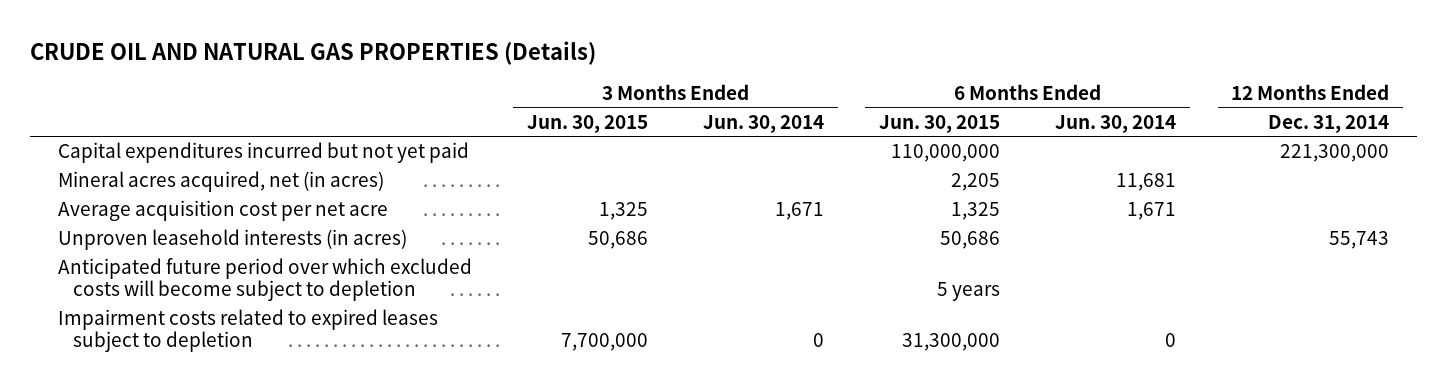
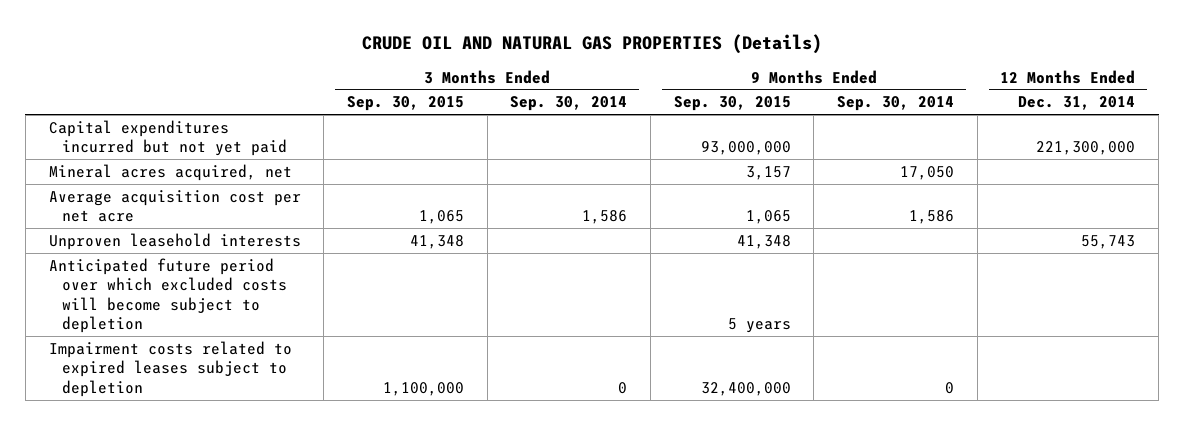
- | 3 Months Ended Jun. 30, 2015 | 3 Months Ended Jun. 30, 2014 | 6 Months Ended Jun. 30, 2015 | 6 Months Ended Jun. 30, 2014 | 12 Months Ended Dec. 31, 2014
+ | 3 Months Ended Sep. 30, 2015 | 3 Months Ended Sep. 30, 2014 | 9 Months Ended Sep. 30, 2015 | 9 Months Ended Sep. 30, 2014 | 12 Months Ended Dec. 31, 2014
- Mineral acres acquired, net (in acres) | | | 2,205 | 11,681 |
+ Mineral acres acquired, net | | | 3,157 | 17,050 |
- Unproven leasehold interests (in acres) | 50,686 | | 50,686 | | 55,743
+ Unproven leasehold interests | 41,348 | | 41,348 | | 55,743

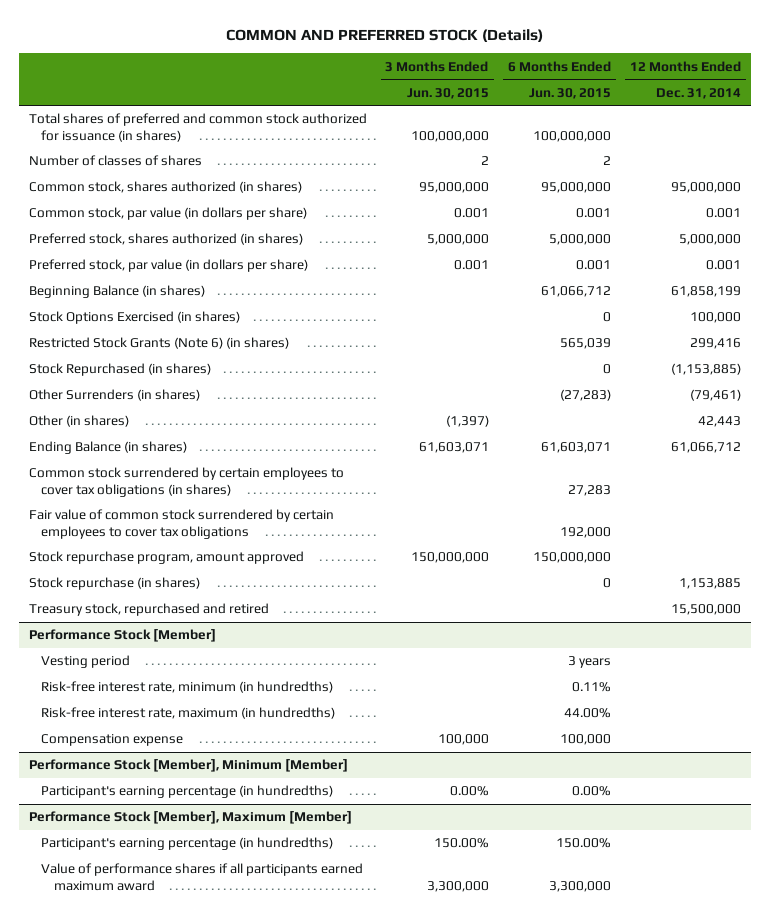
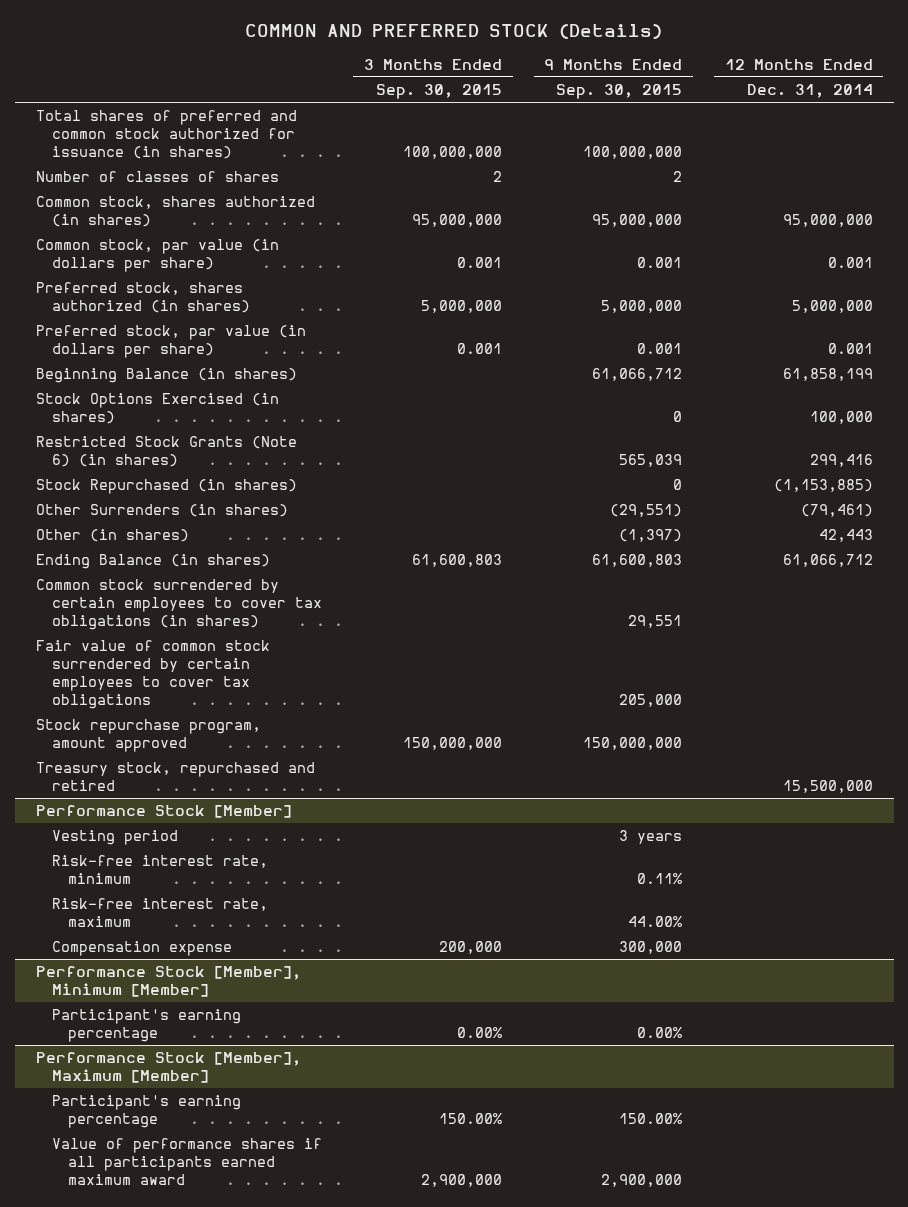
- | 3 Months Ended Jun. 30, 2015 | 6 Months Ended Jun. 30, 2015 | 12 Months Ended Dec. 31, 2014
+ | 3 Months Ended Sep. 30, 2015 | 9 Months Ended Sep. 30, 2015 | 12 Months Ended Dec. 31, 2014
- Stock repurchase (in shares) | | 0 | 1,153,885
@ Performance Stock [Member]
- Risk-free interest rate, minimum (in hundredths) | | 0.11% |
- Risk-free interest rate, maximum (in hundredths) | | 44.00% |
+ Risk-free interest rate, minimum | | 0.11% |
+ Risk-free interest rate, maximum | | 44.00% |
@ Performance Stock [Member], Minimum [Member]
- Participant's earning percentage (in hundredths) | 0.00% | 0.00% |
+ Participant's earning percentage | 0.00% | 0.00% |
@ Performance Stock [Member], Maximum [Member]
- Participant's earning percentage (in hundredths) | 150.00% | 150.00% |
+ Participant's earning percentage | 150.00% | 150.00% |

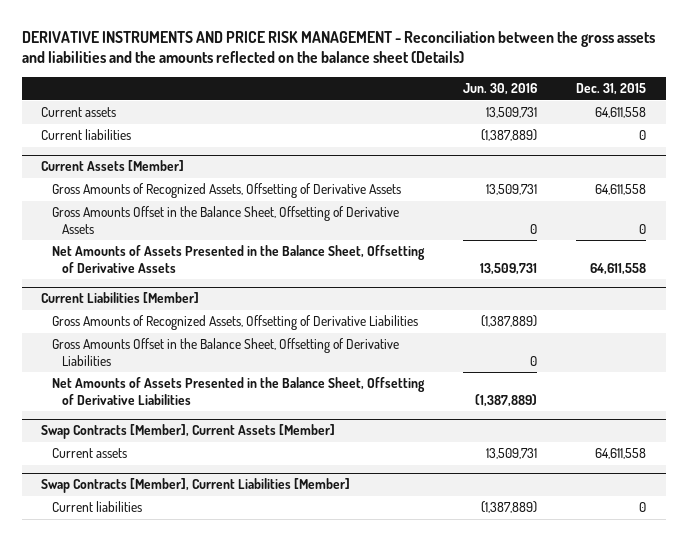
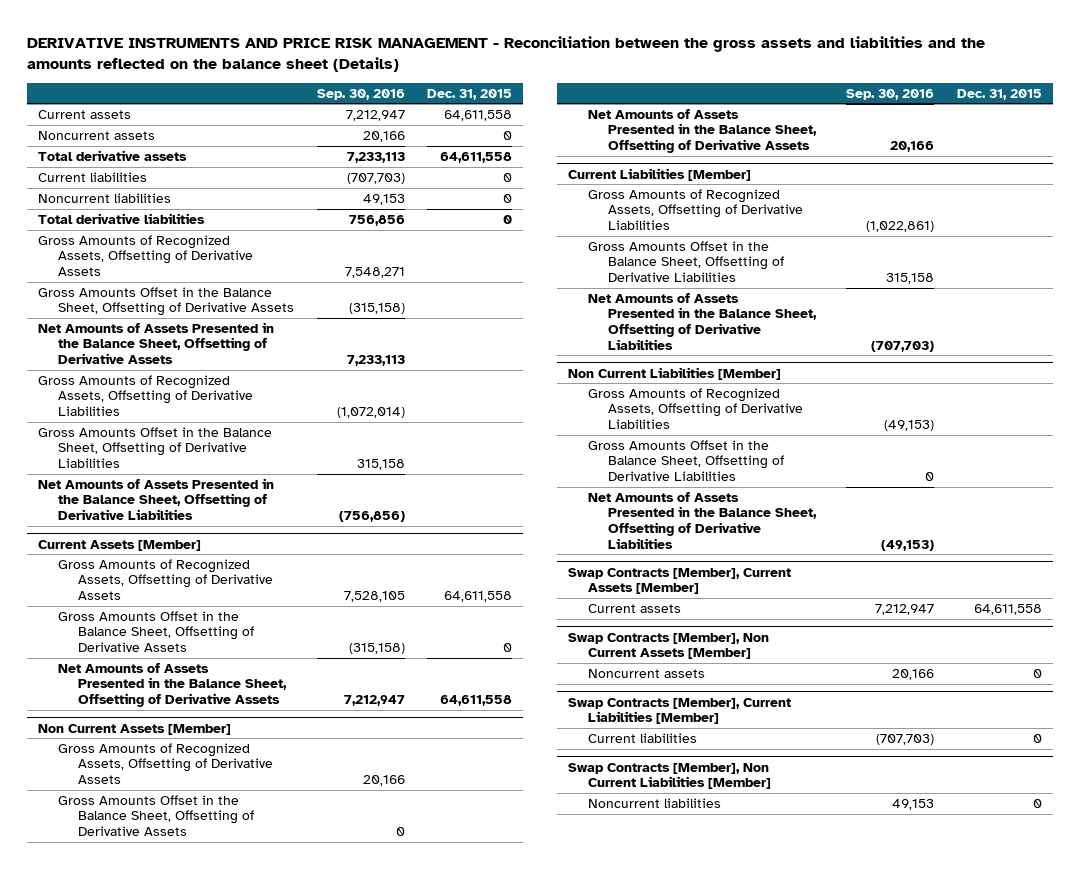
- | Jun. 30, 2016 | Dec. 31, 2015
+ | Sep. 30, 2016 | Dec. 31, 2015
+ Noncurrent assets | 20,166 | 0
+ Total derivative assets | 7,233,113 | 64,611,558
+ Noncurrent liabilities | 49,153 | 0
+ Total derivative liabilities | 756,856 | 0
+ Gross Amounts of Recognized Assets, Offsetting of Derivative Assets | 7,548,271 |
+ Gross Amounts Offset in the Balance Sheet, Offsetting of Derivative Assets | (315,158) |
+ Net Amounts of Assets Presented in the Balance Sheet, Offsetting of Derivative Assets | 7,233,113 |
+ Gross Amounts of Recognized Assets, Offsetting of Derivative Liabilities | (1,072,014) |
+ Gross Amounts Offset in the Balance Sheet, Offsetting of Derivative Liabilities | 315,158 |
+ Net Amounts of Assets Presented in the Balance Sheet, Offsetting of Derivative Liabilities | (756,856) |
+ Non Current Assets [Member]
+ Gross Amounts of Recognized Assets, Offsetting of Derivative Assets | 20,166 |
+ Gross Amounts Offset in the Balance Sheet, Offsetting of Derivative Assets | 0 |
+ Net Amounts of Assets Presented in the Balance Sheet, Offsetting of Derivative Assets | 20,166 |
+ Non Current Liabilities [Member]
+ Gross Amounts of Recognized Assets, Offsetting of Derivative Liabilities | (49,153) |
+ Gross Amounts Offset in the Balance Sheet, Offsetting of Derivative Liabilities | 0 |
+ Net Amounts of Assets Presented in the Balance Sheet, Offsetting of Derivative Liabilities | (49,153) |
+ Swap Contracts [Member], Non Current Assets [Member]
+ Noncurrent assets | 20,166 | 0
+ Swap Contracts [Member], Non Current Liabilities [Member]
+ Noncurrent liabilities | 49,153 | 0

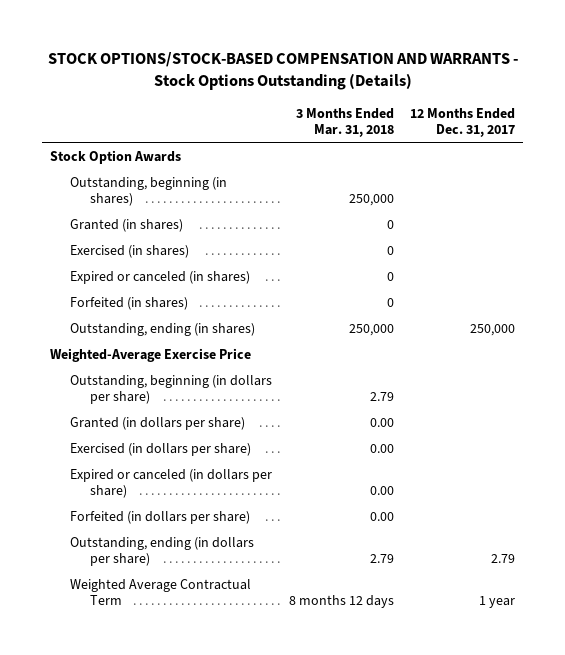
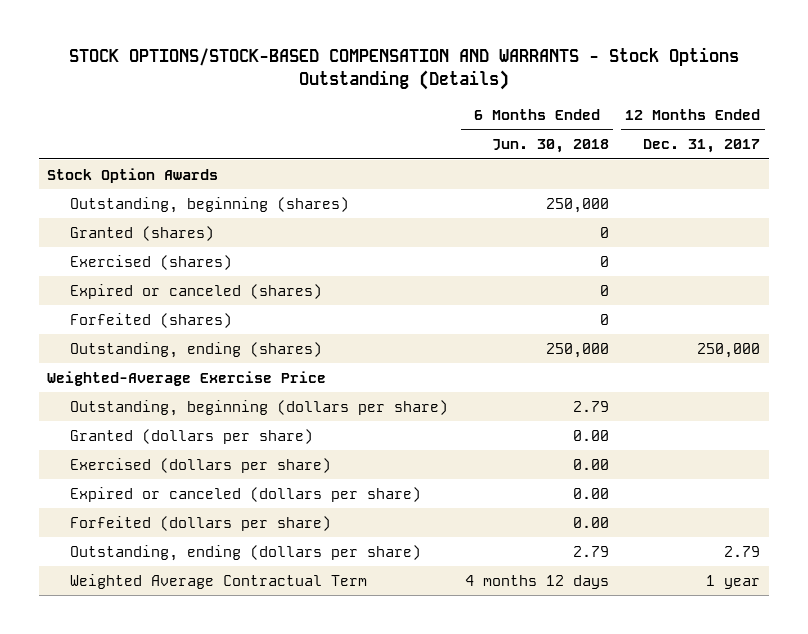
- | 3 Months Ended Mar. 31, 2018 | 12 Months Ended Dec. 31, 2017
+ | 6 Months Ended Jun. 30, 2018 | 12 Months Ended Dec. 31, 2017
- Outstanding, beginning (in shares) | 250,000 |
- Granted (in shares) | 0 |
- Exercised (in shares) | 0 |
- Expired or canceled (in shares) | 0 |
- Forfeited (in shares) | 0 |
- Outstanding, ending (in shares) | 250,000 | 250,000
+ Outstanding, beginning (shares) | 250,000 |
+ Granted (shares) | 0 |
+ Exercised (shares) | 0 |
+ Expired or canceled (shares) | 0 |
+ Forfeited (shares) | 0 |
+ Outstanding, ending (shares) | 250,000 | 250,000
- Outstanding, beginning (in dollars per share) | 2.79 |
- Granted (in dollars per share) | 0.00 |
- Exercised (in dollars per share) | 0.00 |
- Expired or canceled (in dollars per share) | 0.00 |
- Forfeited (in dollars per share) | 0.00 |
- Outstanding, ending (in dollars per share) | 2.79 | 2.79
+ Outstanding, beginning (dollars per share) | 2.79 |
+ Granted (dollars per share) | 0.00 |
+ Exercised (dollars per share) | 0.00 |
+ Expired or canceled (dollars per share) | 0.00 |
+ Forfeited (dollars per share) | 0.00 |
+ Outstanding, ending (dollars per share) | 2.79 | 2.79

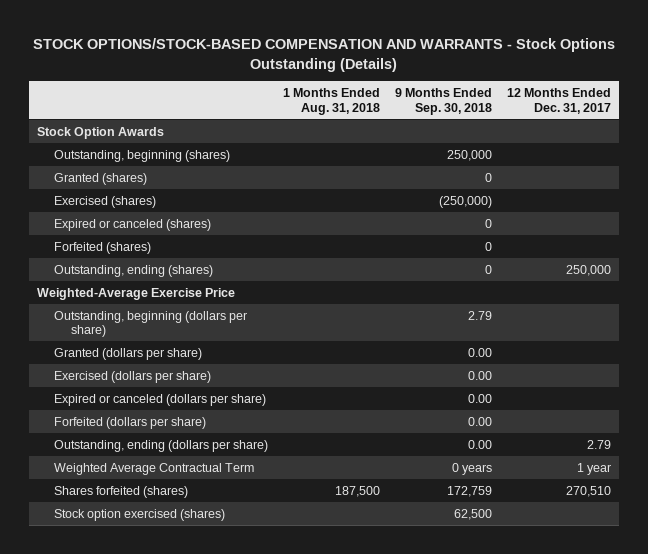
- | 6 Months Ended Jun. 30, 2018 | 12 Months Ended Dec. 31, 2017
+ | 1 Months Ended Aug. 31, 2018 | 9 Months Ended Sep. 30, 2018 | 12 Months Ended Dec. 31, 2017
+ Shares forfeited (shares) | 187,500 | 172,759 | 270,510
+ Stock option exercised (shares) | | 62,500 |

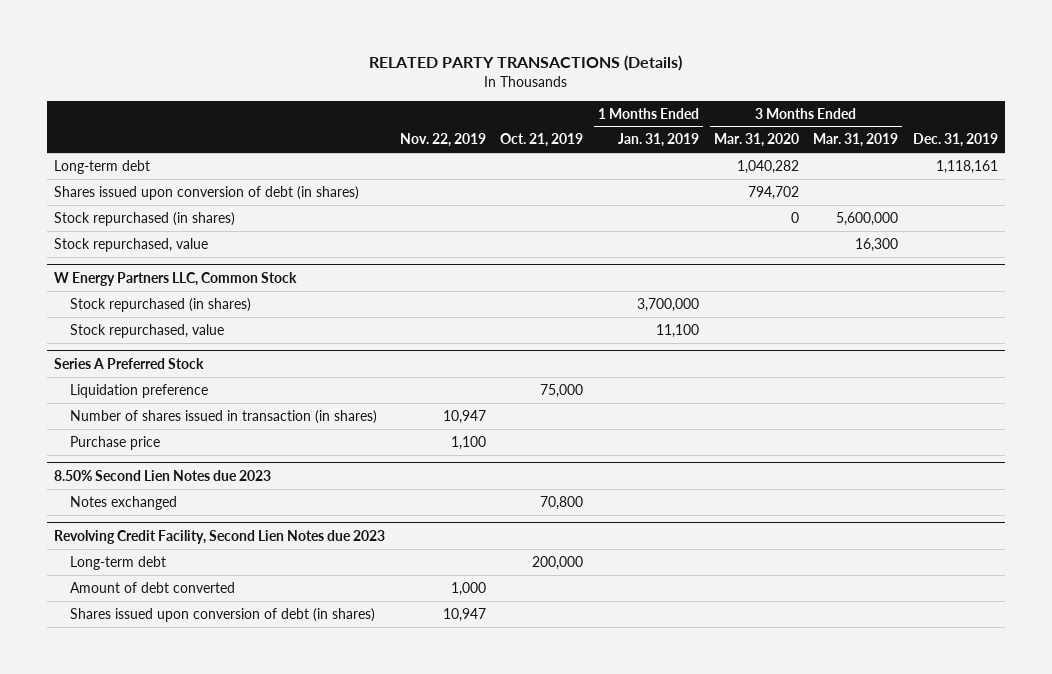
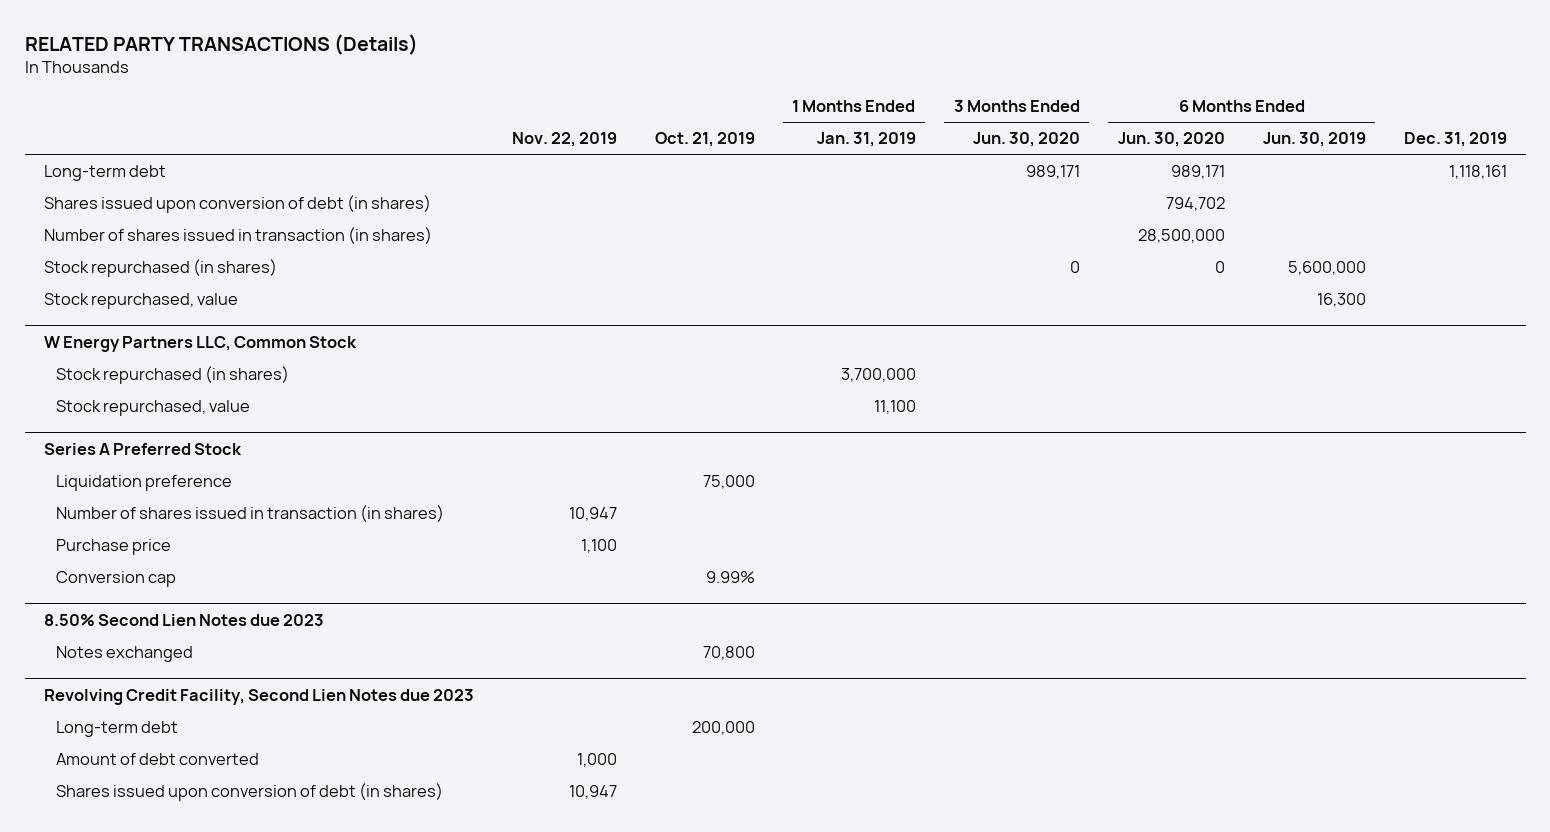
- | Nov. 22, 2019 | Oct. 21, 2019 | 1 Months Ended Jan. 31, 2019 | 3 Months Ended Mar. 31, 2020 | 3 Months Ended Mar. 31, 2019 | Dec. 31, 2019
+ | Nov. 22, 2019 | Oct. 21, 2019 | 1 Months Ended Jan. 31, 2019 | 3 Months Ended Jun. 30, 2020 | 6 Months Ended Jun. 30, 2020 | 6 Months Ended Jun. 30, 2019 | Dec. 31, 2019
+ Number of shares issued in transaction (in shares) | | | | | 28,500,000 | |
@ Series A Preferred Stock
+ Conversion cap | | 9.99% | | | | |

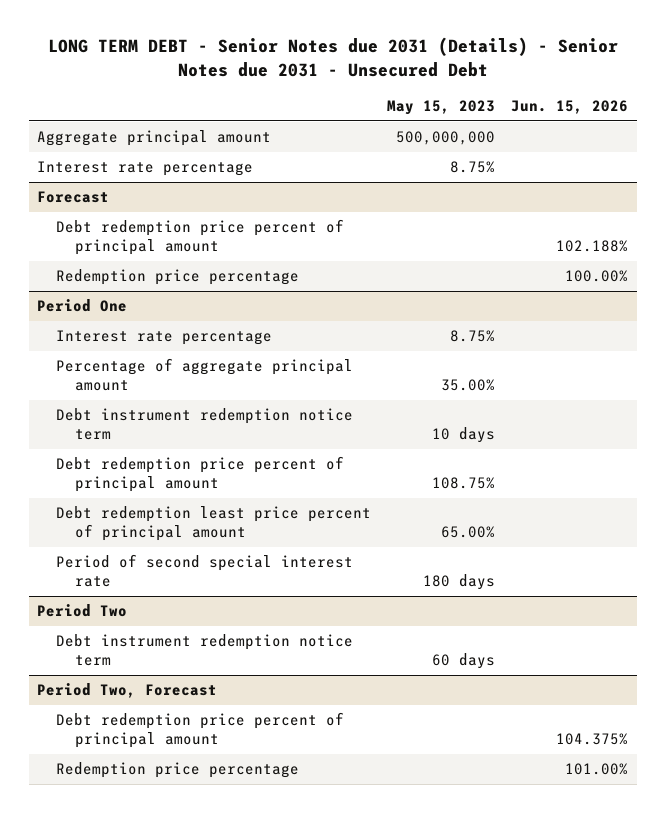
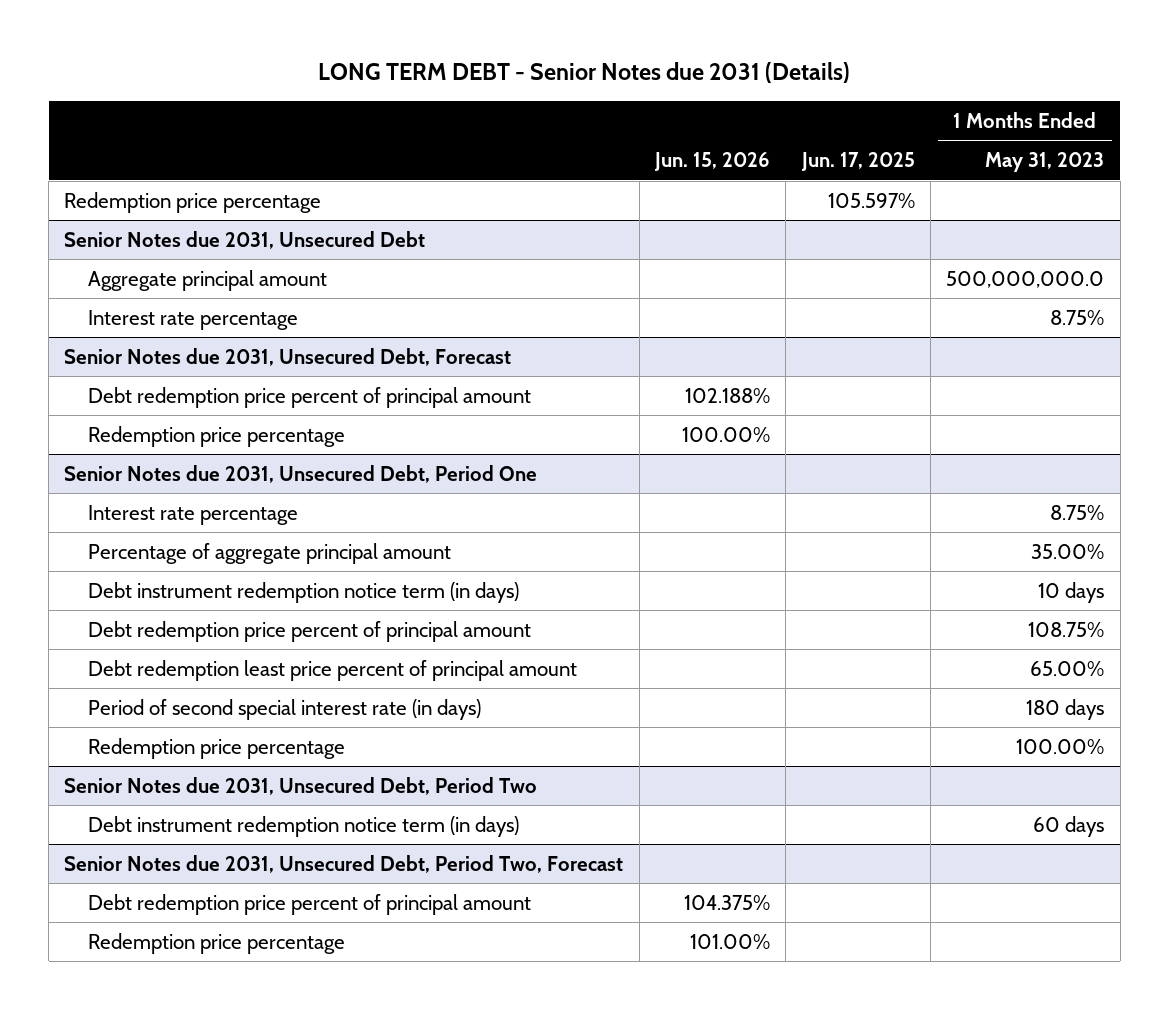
- LONG TERM DEBT - Senior Notes due 2031 (Details) - Senior Notes due 2031 - Unsecured Debt
+ LONG TERM DEBT - Senior Notes due 2031 (Details)
- | May 15, 2023 | Jun. 15, 2026
+ | Jun. 15, 2026 | Jun. 17, 2025 | 1 Months Ended May 31, 2023
- Aggregate principal amount | 500,000,000 |
- Interest rate percentage | 8.75% |
- Forecast
+ Redemption price percentage | | 105.597% |
+ Senior Notes due 2031, Unsecured Debt
+ Aggregate principal amount | | | 500,000,000.0
+ Interest rate percentage | | | 8.75%
+ Senior Notes due 2031, Unsecured Debt, Forecast
- Period One
+ Senior Notes due 2031, Unsecured Debt, Period One
- Debt instrument redemption notice term | 10 days |
+ Debt instrument redemption notice term (in days) | | | 10 days
- Period of second special interest rate | 180 days |
- Period Two
- Debt instrument redemption notice term | 60 days |
- Period Two, Forecast
+ Period of second special interest rate (in days) | | | 180 days
+ Redemption price percentage | | | 100.00%
+ Senior Notes due 2031, Unsecured Debt, Period Two
+ Debt instrument redemption notice term (in days) | | | 60 days
+ Senior Notes due 2031, Unsecured Debt, Period Two, Forecast

